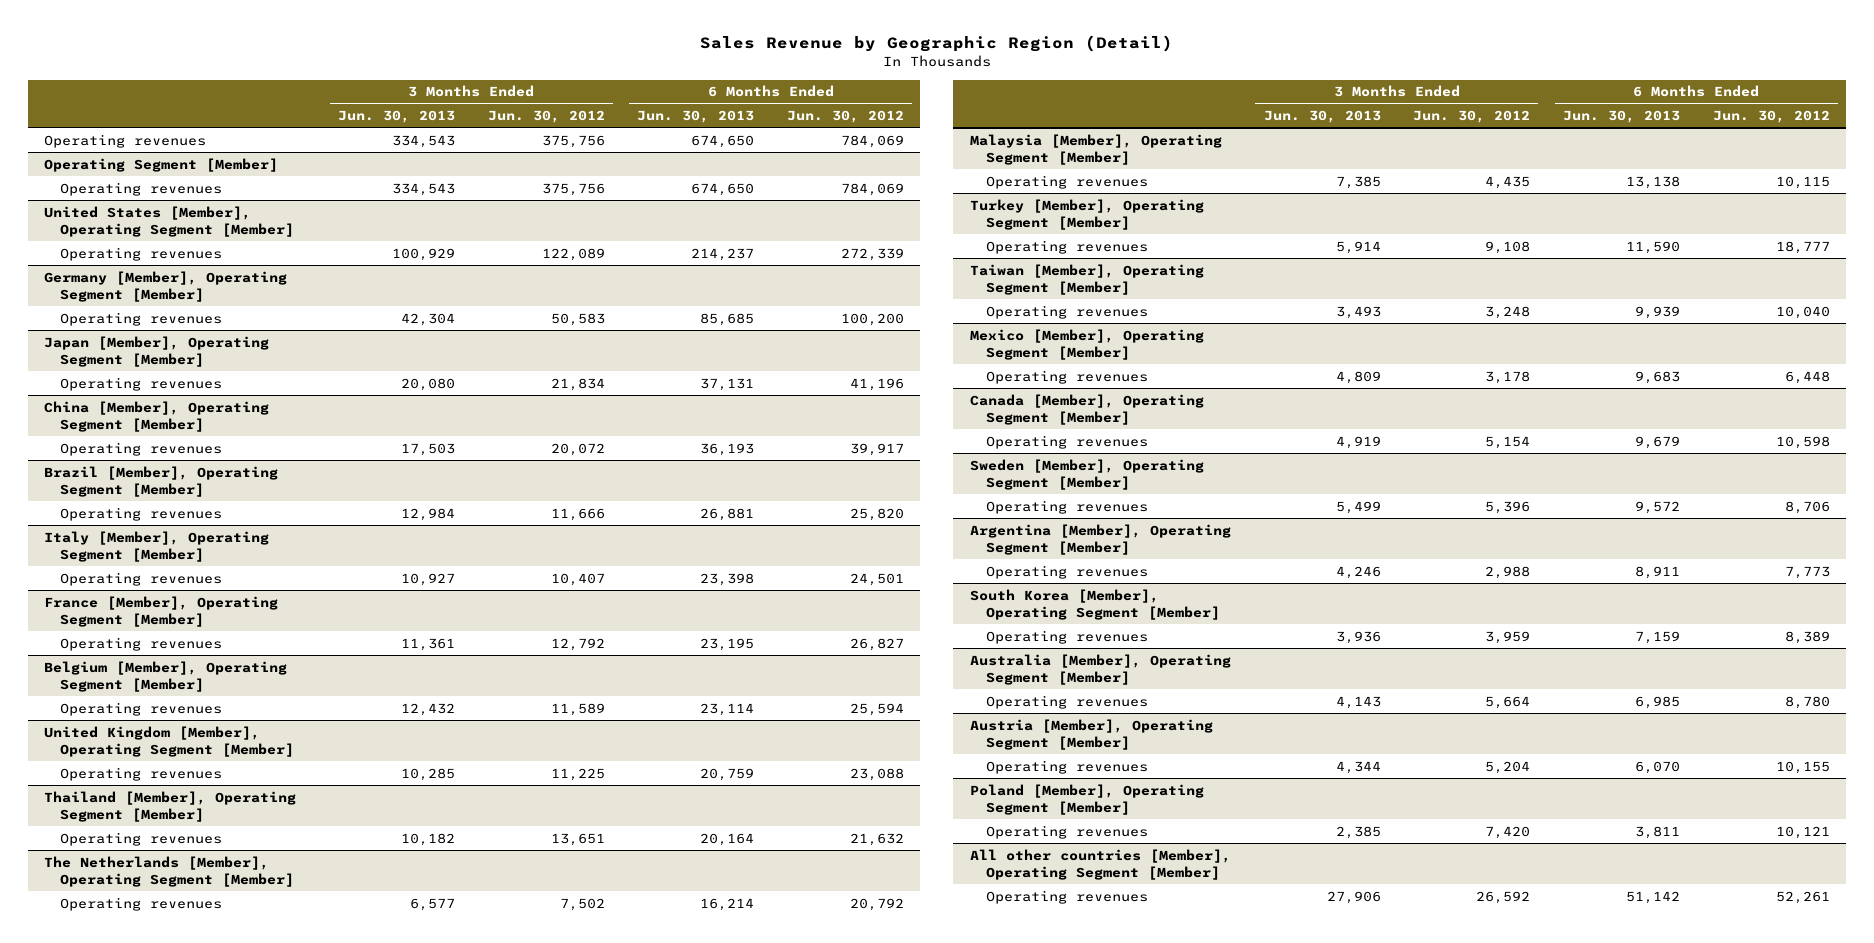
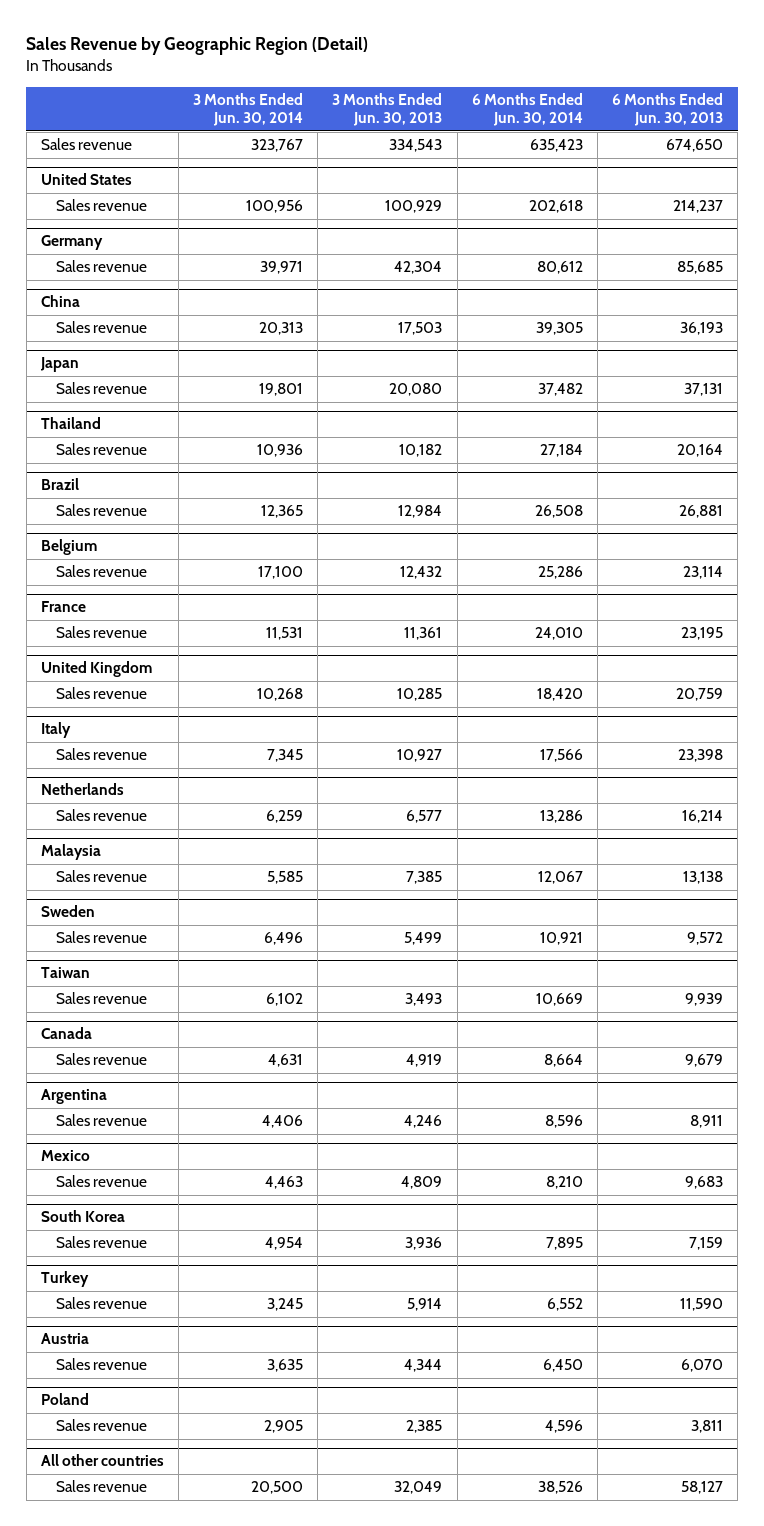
- | 3 Months Ended Jun. 30, 2013 | 3 Months Ended Jun. 30, 2012 | 6 Months Ended Jun. 30, 2013 | 6 Months Ended Jun. 30, 2012
+ | 3 Months Ended Jun. 30, 2014 | 3 Months Ended Jun. 30, 2013 | 6 Months Ended Jun. 30, 2014 | 6 Months Ended Jun. 30, 2013
- Operating revenues | 334,543 | 375,756 | 674,650 | 784,069
- Operating Segment [Member]
- Operating revenues | 334,543 | 375,756 | 674,650 | 784,069
- United States [Member], Operating Segment [Member]
- Operating revenues | 100,929 | 122,089 | 214,237 | 272,339
- Germany [Member], Operating Segment [Member]
- Operating revenues | 42,304 | 50,583 | 85,685 | 100,200
- Japan [Member], Operating Segment [Member]
- Operating revenues | 20,080 | 21,834 | 37,131 | 41,196
- China [Member], Operating Segment [Member]
- Operating revenues | 17,503 | 20,072 | 36,193 | 39,917
- Brazil [Member], Operating Segment [Member]
- Operating revenues | 12,984 | 11,666 | 26,881 | 25,820
- Italy [Member], Operating Segment [Member]
- Operating revenues | 10,927 | 10,407 | 23,398 | 24,501
- France [Member], Operating Segment [Member]
- Operating revenues | 11,361 | 12,792 | 23,195 | 26,827
- Belgium [Member], Operating Segment [Member]
- Operating revenues | 12,432 | 11,589 | 23,114 | 25,594
- United Kingdom [Member], Operating Segment [Member]
- Operating revenues | 10,285 | 11,225 | 20,759 | 23,088
- Thailand [Member], Operating Segment [Member]
- Operating revenues | 10,182 | 13,651 | 20,164 | 21,632
- The Netherlands [Member], Operating Segment [Member]
- Operating revenues | 6,577 | 7,502 | 16,214 | 20,792
- Malaysia [Member], Operating Segment [Member]
- Operating revenues | 7,385 | 4,435 | 13,138 | 10,115
- Turkey [Member], Operating Segment [Member]
- Operating revenues | 5,914 | 9,108 | 11,590 | 18,777
- Taiwan [Member], Operating Segment [Member]
- Operating revenues | 3,493 | 3,248 | 9,939 | 10,040
- Mexico [Member], Operating Segment [Member]
- Operating revenues | 4,809 | 3,178 | 9,683 | 6,448
- Canada [Member], Operating Segment [Member]
- Operating revenues | 4,919 | 5,154 | 9,679 | 10,598
- Sweden [Member], Operating Segment [Member]
- Operating revenues | 5,499 | 5,396 | 9,572 | 8,706
- Argentina [Member], Operating Segment [Member]
- Operating revenues | 4,246 | 2,988 | 8,911 | 7,773
- South Korea [Member], Operating Segment [Member]
- Operating revenues | 3,936 | 3,959 | 7,159 | 8,389
- Australia [Member], Operating Segment [Member]
- Operating revenues | 4,143 | 5,664 | 6,985 | 8,780
- Austria [Member], Operating Segment [Member]
- Operating revenues | 4,344 | 5,204 | 6,070 | 10,155
- Poland [Member], Operating Segment [Member]
- Operating revenues | 2,385 | 7,420 | 3,811 | 10,121
- All other countries [Member], Operating Segment [Member]
- Operating revenues | 27,906 | 26,592 | 51,142 | 52,261
+ Sales revenue | 323,767 | 334,543 | 635,423 | 674,650
+ United States
+ Sales revenue | 100,956 | 100,929 | 202,618 | 214,237
+ Germany
+ Sales revenue | 39,971 | 42,304 | 80,612 | 85,685
+ China
+ Sales revenue | 20,313 | 17,503 | 39,305 | 36,193
+ Japan
+ Sales revenue | 19,801 | 20,080 | 37,482 | 37,131
+ Thailand
+ Sales revenue | 10,936 | 10,182 | 27,184 | 20,164
+ Brazil
+ Sales revenue | 12,365 | 12,984 | 26,508 | 26,881
+ Belgium
+ Sales revenue | 17,100 | 12,432 | 25,286 | 23,114
+ France
+ Sales revenue | 11,531 | 11,361 | 24,010 | 23,195
+ United Kingdom
+ Sales revenue | 10,268 | 10,285 | 18,420 | 20,759
+ Italy
+ Sales revenue | 7,345 | 10,927 | 17,566 | 23,398
+ Netherlands
+ Sales revenue | 6,259 | 6,577 | 13,286 | 16,214
+ Malaysia
+ Sales revenue | 5,585 | 7,385 | 12,067 | 13,138
+ Sweden
+ Sales revenue | 6,496 | 5,499 | 10,921 | 9,572
+ Taiwan
+ Sales revenue | 6,102 | 3,493 | 10,669 | 9,939
+ Canada
+ Sales revenue | 4,631 | 4,919 | 8,664 | 9,679
+ Argentina
+ Sales revenue | 4,406 | 4,246 | 8,596 | 8,911
+ Mexico
+ Sales revenue | 4,463 | 4,809 | 8,210 | 9,683
+ South Korea
+ Sales revenue | 4,954 | 3,936 | 7,895 | 7,159
+ Turkey
+ Sales revenue | 3,245 | 5,914 | 6,552 | 11,590
+ Austria
+ Sales revenue | 3,635 | 4,344 | 6,450 | 6,070
+ Poland
+ Sales revenue | 2,905 | 2,385 | 4,596 | 3,811
+ All other countries
+ Sales revenue | 20,500 | 32,049 | 38,526 | 58,127

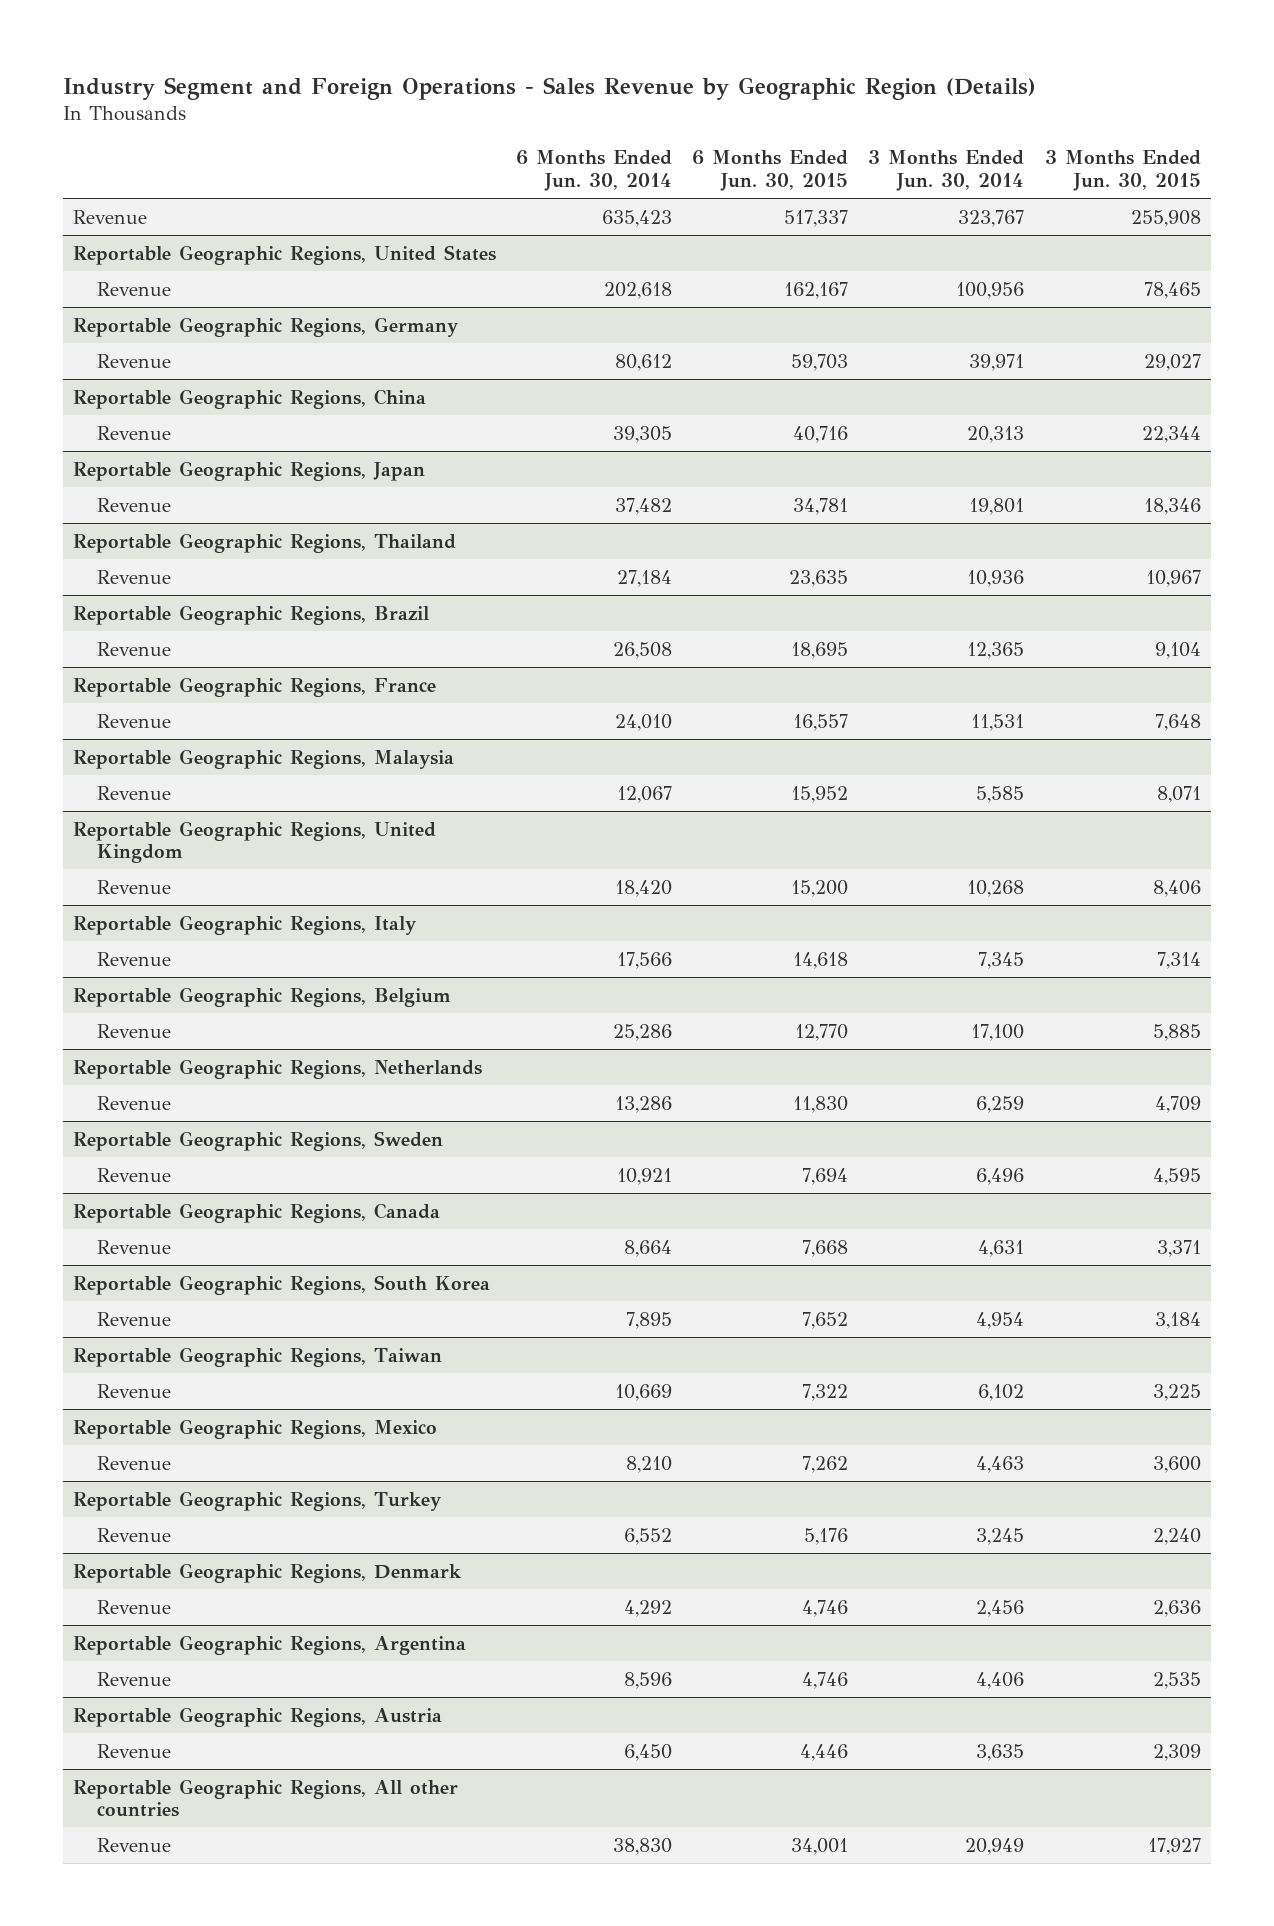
- Sales Revenue by Geographic Region (Detail)
+ Industry Segment and Foreign Operations - Sales Revenue by Geographic Region (Details)
- | 3 Months Ended Jun. 30, 2014 | 3 Months Ended Jun. 30, 2013 | 6 Months Ended Jun. 30, 2014 | 6 Months Ended Jun. 30, 2013
+ | 6 Months Ended Jun. 30, 2014 | 6 Months Ended Jun. 30, 2015 | 3 Months Ended Jun. 30, 2014 | 3 Months Ended Jun. 30, 2015
- Sales revenue | 323,767 | 334,543 | 635,423 | 674,650
- United States
- Sales revenue | 100,956 | 100,929 | 202,618 | 214,237
- Germany
- Sales revenue | 39,971 | 42,304 | 80,612 | 85,685
- China
- Sales revenue | 20,313 | 17,503 | 39,305 | 36,193
- Japan
- Sales revenue | 19,801 | 20,080 | 37,482 | 37,131
- Thailand
- Sales revenue | 10,936 | 10,182 | 27,184 | 20,164
- Brazil
- Sales revenue | 12,365 | 12,984 | 26,508 | 26,881
- Belgium
- Sales revenue | 17,100 | 12,432 | 25,286 | 23,114
- France
- Sales revenue | 11,531 | 11,361 | 24,010 | 23,195
- United Kingdom
- Sales revenue | 10,268 | 10,285 | 18,420 | 20,759
- Italy
- Sales revenue | 7,345 | 10,927 | 17,566 | 23,398
- Netherlands
- Sales revenue | 6,259 | 6,577 | 13,286 | 16,214
- Malaysia
- Sales revenue | 5,585 | 7,385 | 12,067 | 13,138
- Sweden
- Sales revenue | 6,496 | 5,499 | 10,921 | 9,572
- Taiwan
- Sales revenue | 6,102 | 3,493 | 10,669 | 9,939
- Canada
- Sales revenue | 4,631 | 4,919 | 8,664 | 9,679
- Argentina
- Sales revenue | 4,406 | 4,246 | 8,596 | 8,911
- Mexico
- Sales revenue | 4,463 | 4,809 | 8,210 | 9,683
- South Korea
- Sales revenue | 4,954 | 3,936 | 7,895 | 7,159
- Turkey
- Sales revenue | 3,245 | 5,914 | 6,552 | 11,590
- Austria
- Sales revenue | 3,635 | 4,344 | 6,450 | 6,070
- Poland
- Sales revenue | 2,905 | 2,385 | 4,596 | 3,811
- All other countries
- Sales revenue | 20,500 | 32,049 | 38,526 | 58,127
+ Revenue | 635,423 | 517,337 | 323,767 | 255,908
+ Reportable Geographic Regions, United States
+ Revenue | 202,618 | 162,167 | 100,956 | 78,465
+ Reportable Geographic Regions, Germany
+ Revenue | 80,612 | 59,703 | 39,971 | 29,027
+ Reportable Geographic Regions, China
+ Revenue | 39,305 | 40,716 | 20,313 | 22,344
+ Reportable Geographic Regions, Japan
+ Revenue | 37,482 | 34,781 | 19,801 | 18,346
+ Reportable Geographic Regions, Thailand
+ Revenue | 27,184 | 23,635 | 10,936 | 10,967
+ Reportable Geographic Regions, Brazil
+ Revenue | 26,508 | 18,695 | 12,365 | 9,104
+ Reportable Geographic Regions, France
+ Revenue | 24,010 | 16,557 | 11,531 | 7,648
+ Reportable Geographic Regions, Malaysia
+ Revenue | 12,067 | 15,952 | 5,585 | 8,071
+ Reportable Geographic Regions, United Kingdom
+ Revenue | 18,420 | 15,200 | 10,268 | 8,406
+ Reportable Geographic Regions, Italy
+ Revenue | 17,566 | 14,618 | 7,345 | 7,314
+ Reportable Geographic Regions, Belgium
+ Revenue | 25,286 | 12,770 | 17,100 | 5,885
+ Reportable Geographic Regions, Netherlands
+ Revenue | 13,286 | 11,830 | 6,259 | 4,709
+ Reportable Geographic Regions, Sweden
+ Revenue | 10,921 | 7,694 | 6,496 | 4,595
+ Reportable Geographic Regions, Canada
+ Revenue | 8,664 | 7,668 | 4,631 | 3,371
+ Reportable Geographic Regions, South Korea
+ Revenue | 7,895 | 7,652 | 4,954 | 3,184
+ Reportable Geographic Regions, Taiwan
+ Revenue | 10,669 | 7,322 | 6,102 | 3,225
+ Reportable Geographic Regions, Mexico
+ Revenue | 8,210 | 7,262 | 4,463 | 3,600
+ Reportable Geographic Regions, Turkey
+ Revenue | 6,552 | 5,176 | 3,245 | 2,240
+ Reportable Geographic Regions, Denmark
+ Revenue | 4,292 | 4,746 | 2,456 | 2,636
+ Reportable Geographic Regions, Argentina
+ Revenue | 8,596 | 4,746 | 4,406 | 2,535
+ Reportable Geographic Regions, Austria
+ Revenue | 6,450 | 4,446 | 3,635 | 2,309
+ Reportable Geographic Regions, All other countries
+ Revenue | 38,830 | 34,001 | 20,949 | 17,927

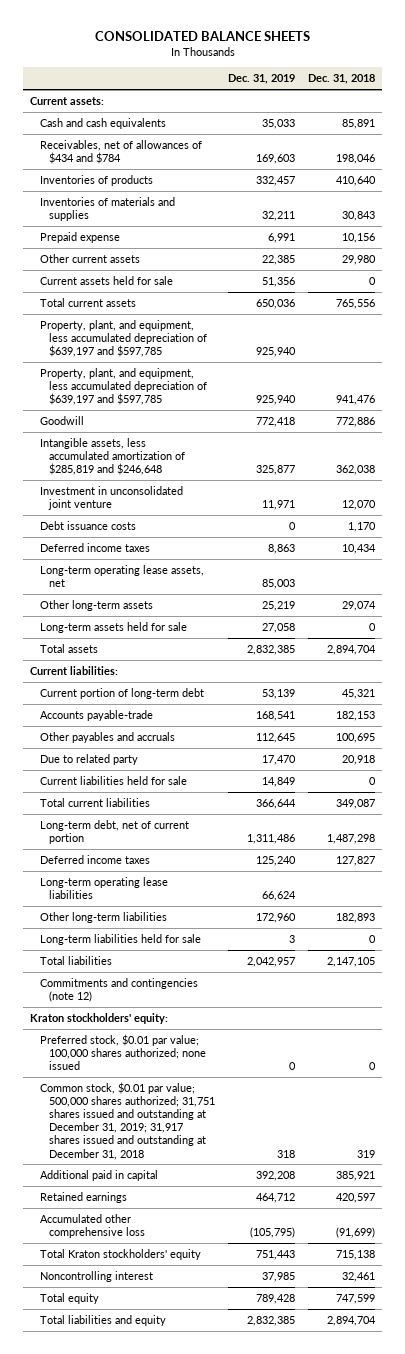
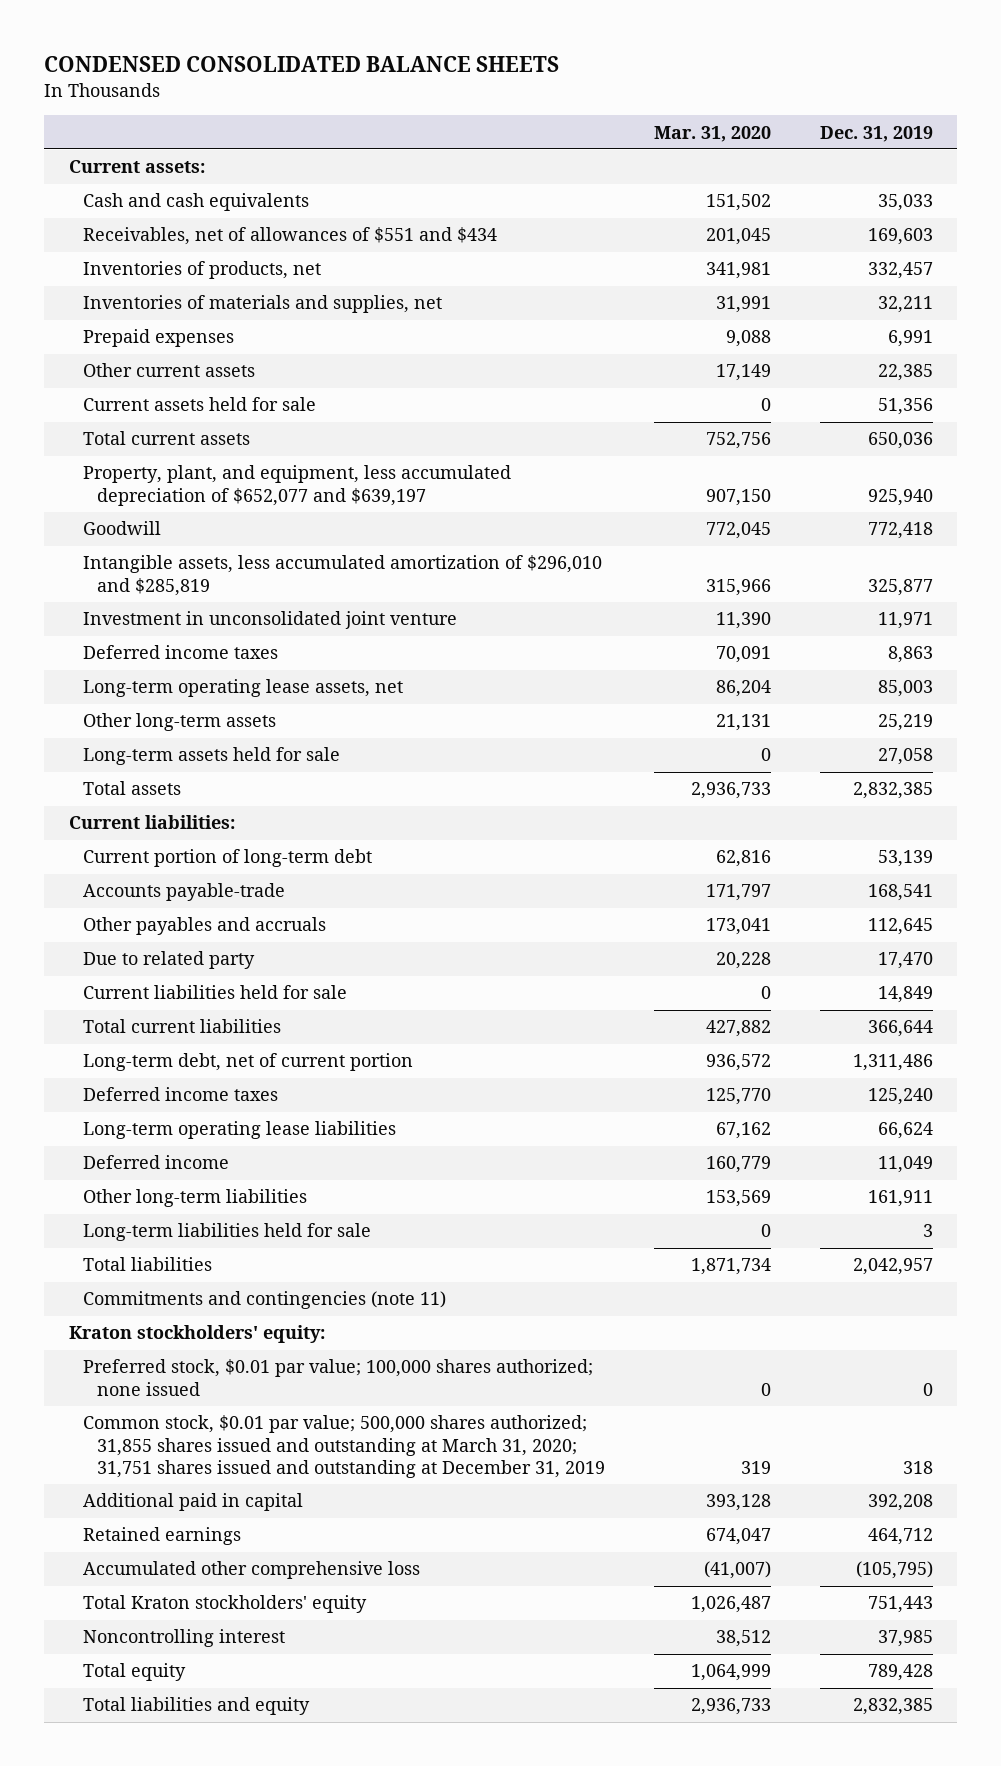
- CONSOLIDATED BALANCE SHEETS
+ CONDENSED CONSOLIDATED BALANCE SHEETS
- | Dec. 31, 2019 | Dec. 31, 2018
+ | Mar. 31, 2020 | Dec. 31, 2019
- Receivables, net of allowances of $434 and $784 | 169,603 | 198,046
- Inventories of products | 332,457 | 410,640
- Inventories of materials and supplies | 32,211 | 30,843
- Prepaid expense | 6,991 | 10,156
+ Receivables, net of allowances of $551 and $434 | 201,045 | 169,603
+ Inventories of products, net | 341,981 | 332,457
+ Inventories of materials and supplies, net | 31,991 | 32,211
+ Prepaid expenses | 9,088 | 6,991
- Property, plant, and equipment, less accumulated depreciation of $639,197 and $597,785 | 925,940 |
- Property, plant, and equipment, less accumulated depreciation of $639,197 and $597,785 | 925,940 | 941,476
+ Property, plant, and equipment, less accumulated depreciation of $652,077 and $639,197 | 907,150 | 925,940
- Intangible assets, less accumulated amortization of $285,819 and $246,648 | 325,877 | 362,038
+ Intangible assets, less accumulated amortization of $296,010 and $285,819 | 315,966 | 325,877
- Debt issuance costs | 0 | 1,170
- Other long-term liabilities | 172,960 | 182,893
+ Deferred income | 160,779 | 11,049
+ Other long-term liabilities | 153,569 | 161,911
- Commitments and contingencies (note 12)
+ Commitments and contingencies (note 11)
- Common stock, $0.01 par value; 500,000 shares authorized; 31,751 shares issued and outstanding at December 31, 2019; 31,917 shares issued and outstanding at December 31, 2018 | 318 | 319
+ Common stock, $0.01 par value; 500,000 shares authorized; 31,855 shares issued and outstanding at March 31, 2020; 31,751 shares issued and outstanding at December 31, 2019 | 319 | 318

